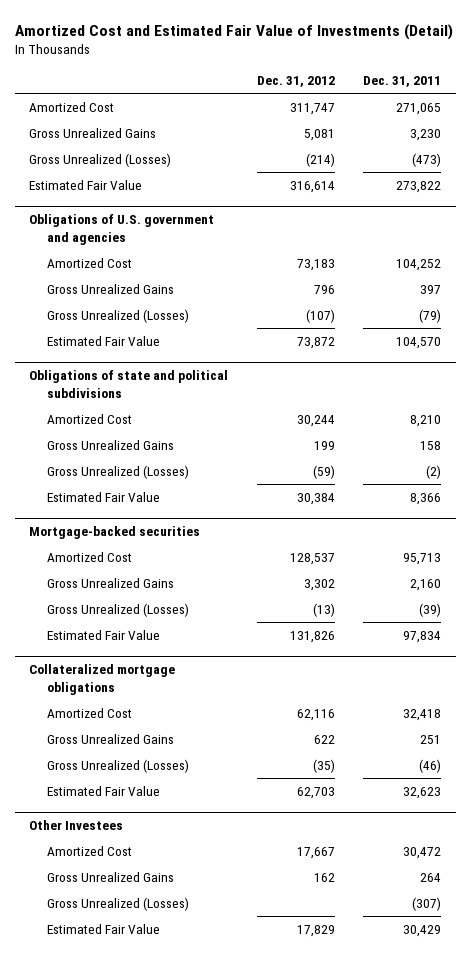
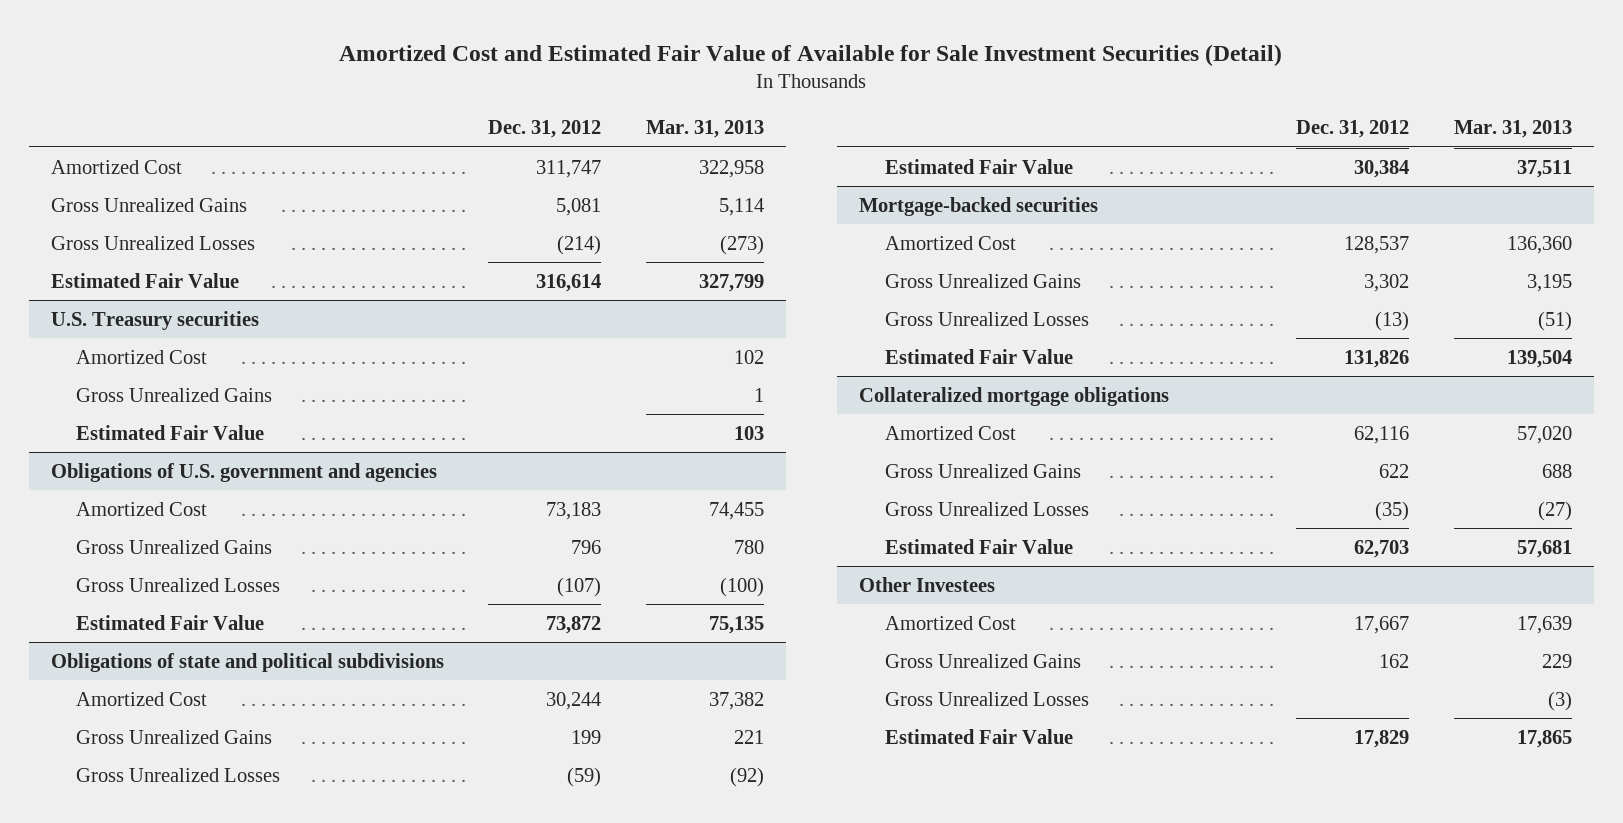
- Amortized Cost and Estimated Fair Value of Investments (Detail)
+ Amortized Cost and Estimated Fair Value of Available for Sale Investment Securities (Detail)
- | Dec. 31, 2012 | Dec. 31, 2011
+ | Dec. 31, 2012 | Mar. 31, 2013
- Gross Unrealized (Losses) | (214) | (473)
+ Gross Unrealized Losses | (214) | (273)
+ U.S. Treasury securities
+ Amortized Cost | | 102
+ Gross Unrealized Gains | | 1
+ Estimated Fair Value | | 103
@ Obligations of U.S. government and agencies
- Gross Unrealized (Losses) | (107) | (79)
+ Gross Unrealized Losses | (107) | (100)
@ Obligations of state and political subdivisions
- Gross Unrealized (Losses) | (59) | (2)
+ Gross Unrealized Losses | (59) | (92)
@ Mortgage-backed securities
- Gross Unrealized (Losses) | (13) | (39)
+ Gross Unrealized Losses | (13) | (51)
@ Collateralized mortgage obligations
- Gross Unrealized (Losses) | (35) | (46)
+ Gross Unrealized Losses | (35) | (27)
@ Other Investees
- Gross Unrealized (Losses) | | (307)
+ Gross Unrealized Losses | | (3)

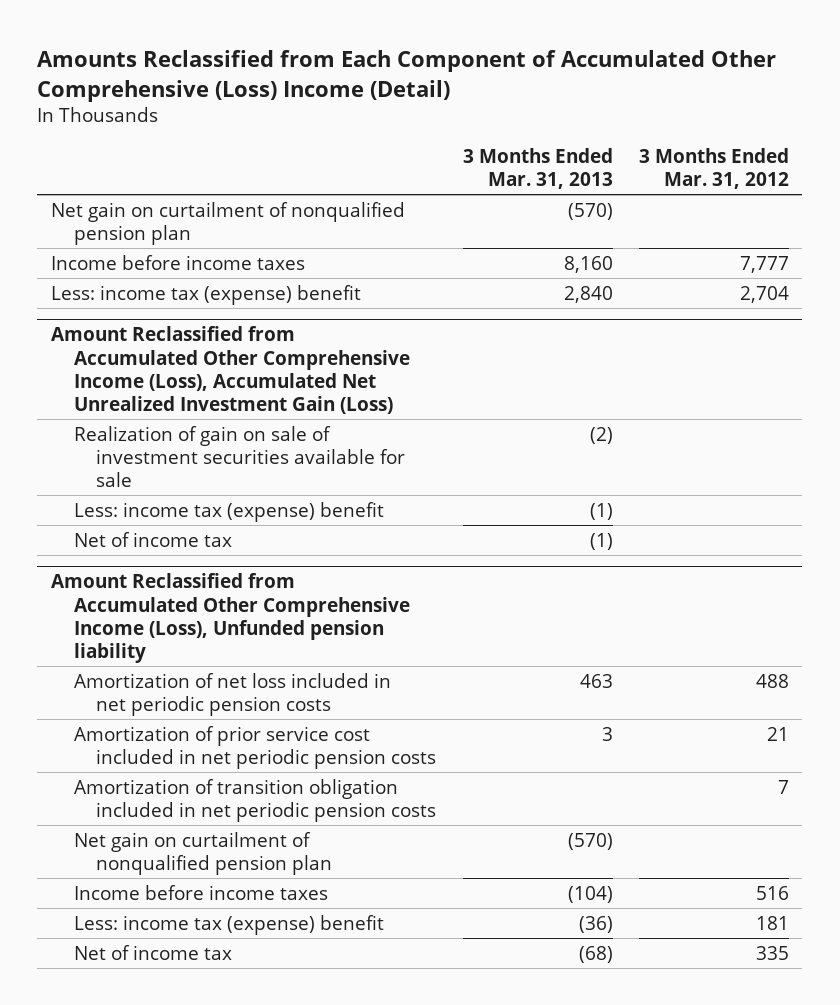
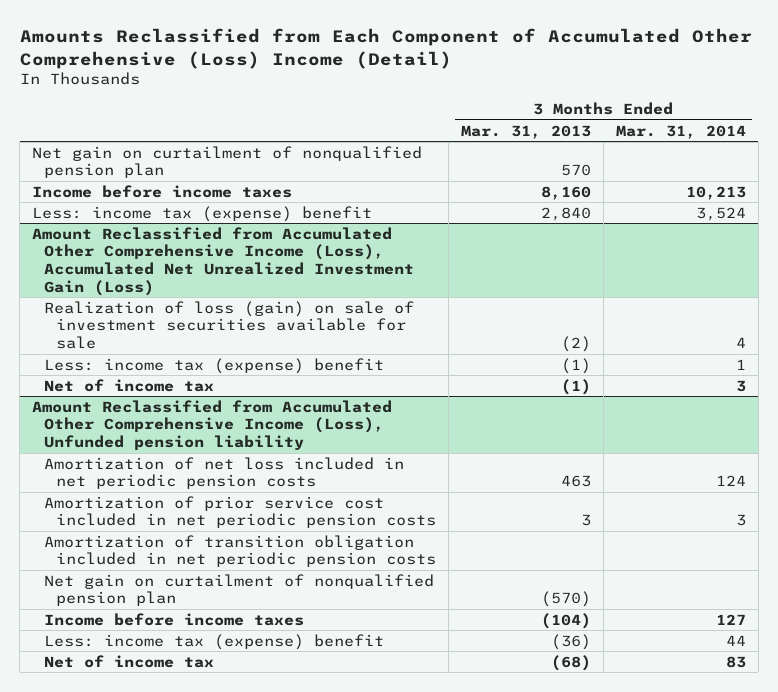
- | 3 Months Ended Mar. 31, 2013 | 3 Months Ended Mar. 31, 2012
+ | 3 Months Ended Mar. 31, 2013 | 3 Months Ended Mar. 31, 2014
- Net gain on curtailment of nonqualified pension plan | (570) |
+ Net gain on curtailment of nonqualified pension plan | 570 |
@ Amount Reclassified from Accumulated Other Comprehensive Income (Loss), Accumulated Net Unrealized Investment Gain (Loss)
- Realization of gain on sale of investment securities available for sale | (2) |
+ Realization of loss (gain) on sale of investment securities available for sale | (2) | 4

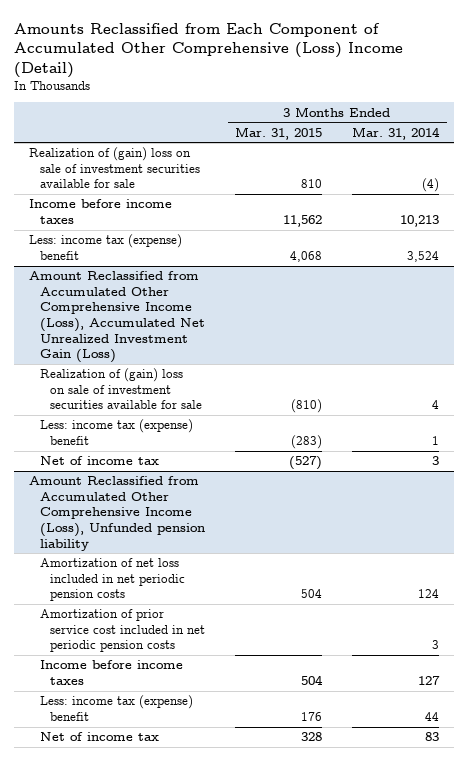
- | 3 Months Ended Mar. 31, 2013 | 3 Months Ended Mar. 31, 2014
+ | 3 Months Ended Mar. 31, 2015 | 3 Months Ended Mar. 31, 2014
- Net gain on curtailment of nonqualified pension plan | 570 |
+ Realization of (gain) loss on sale of investment securities available for sale | 810 | (4)
@ Amount Reclassified from Accumulated Other Comprehensive Income (Loss), Accumulated Net Unrealized Investment Gain (Loss)
- Realization of loss (gain) on sale of investment securities available for sale | (2) | 4
+ Realization of (gain) loss on sale of investment securities available for sale | (810) | 4
@ Amount Reclassified from Accumulated Other Comprehensive Income (Loss), Unfunded pension liability
- Amortization of transition obligation included in net periodic pension costs
- Net gain on curtailment of nonqualified pension plan | (570) |

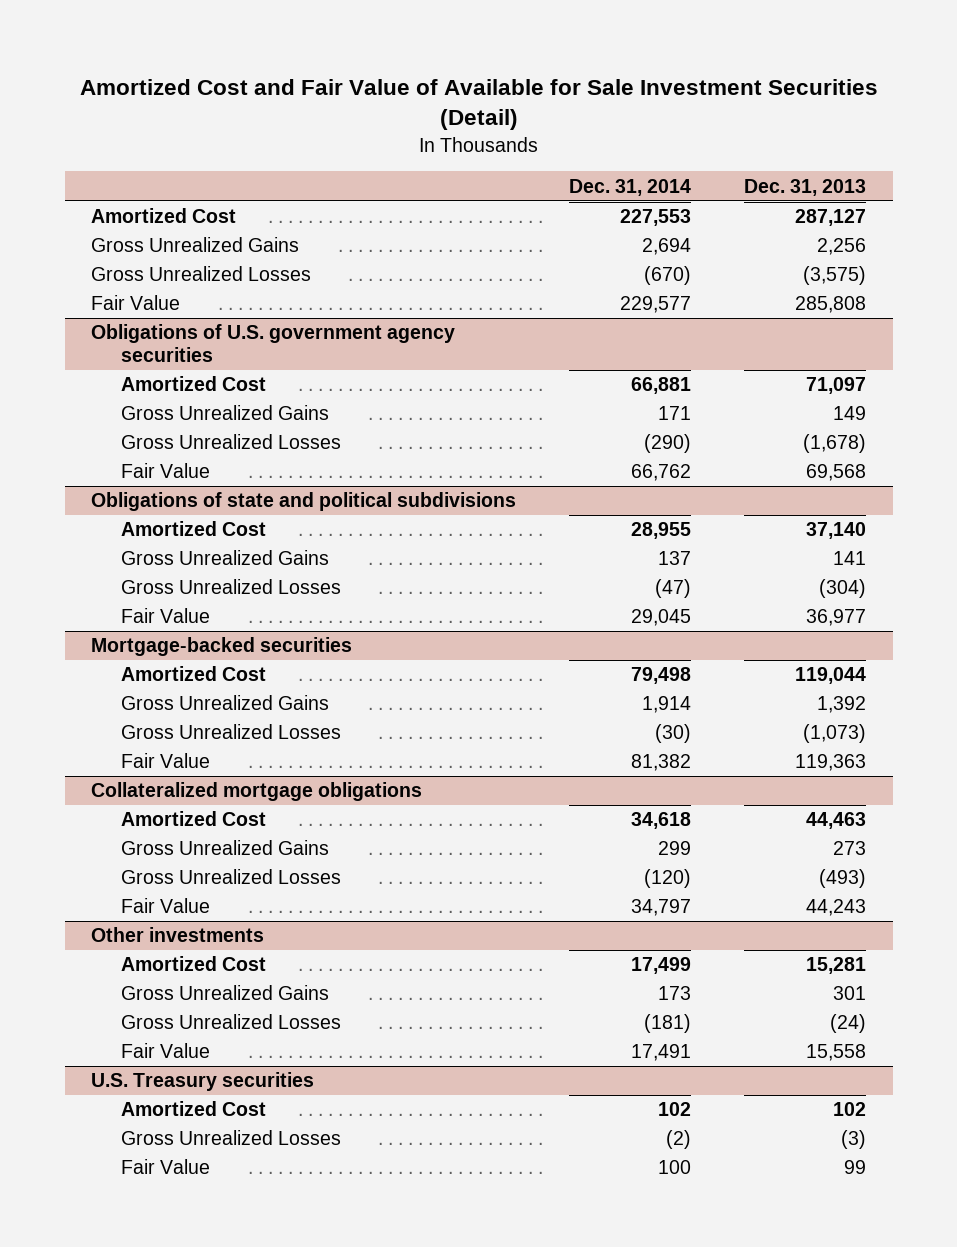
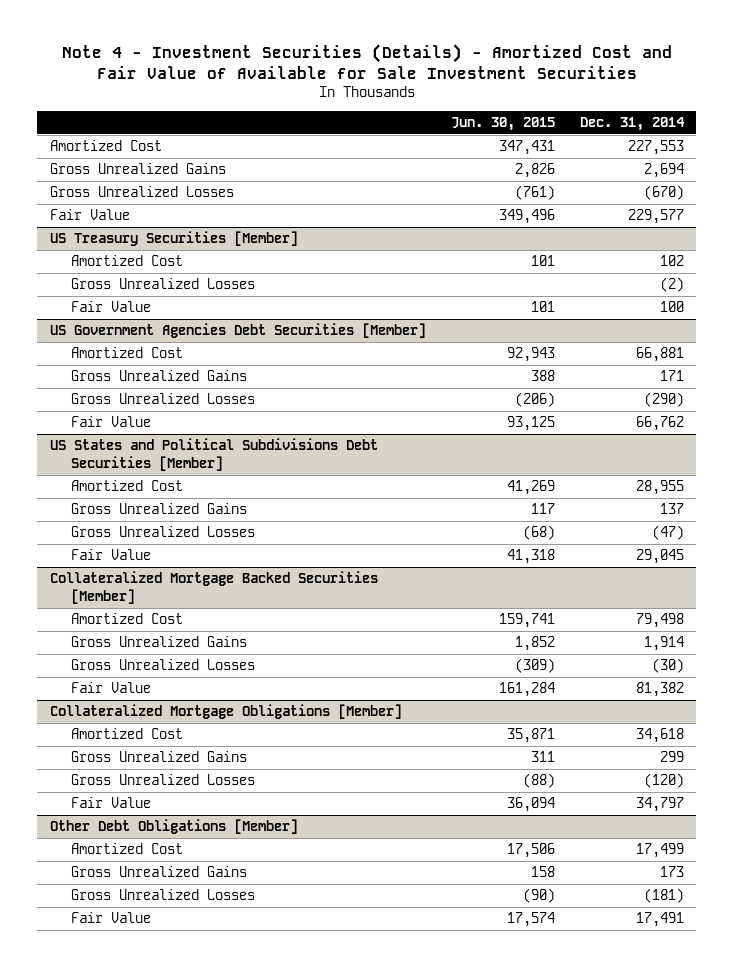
- Amortized Cost and Fair Value of Available for Sale Investment Securities (Detail)
+ Note 4 - Investment Securities (Details) - Amortized Cost and Fair Value of Available for Sale Investment Securities
- | Dec. 31, 2014 | Dec. 31, 2013
+ | Jun. 30, 2015 | Dec. 31, 2014
- Obligations of U.S. government agency securities
+ US Treasury Securities [Member]
+ Amortized Cost | 101 | 102
+ Gross Unrealized Losses | | (2)
+ Fair Value | 101 | 100
+ US Government Agencies Debt Securities [Member]
- Obligations of state and political subdivisions
+ US States and Political Subdivisions Debt Securities [Member]
- Mortgage-backed securities
+ Collateralized Mortgage Backed Securities [Member]
- Collateralized mortgage obligations
+ Collateralized Mortgage Obligations [Member]
- Other investments
+ Other Debt Obligations [Member]
- U.S. Treasury securities
- Amortized Cost | 102 | 102
- Gross Unrealized Losses | (2) | (3)
- Fair Value | 100 | 99

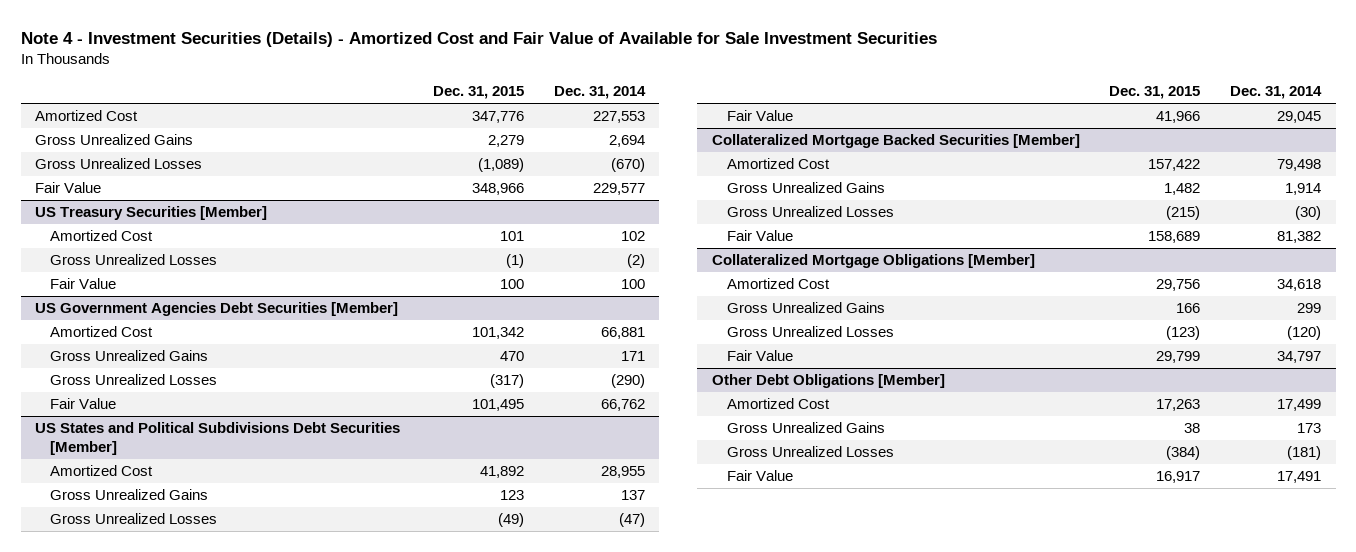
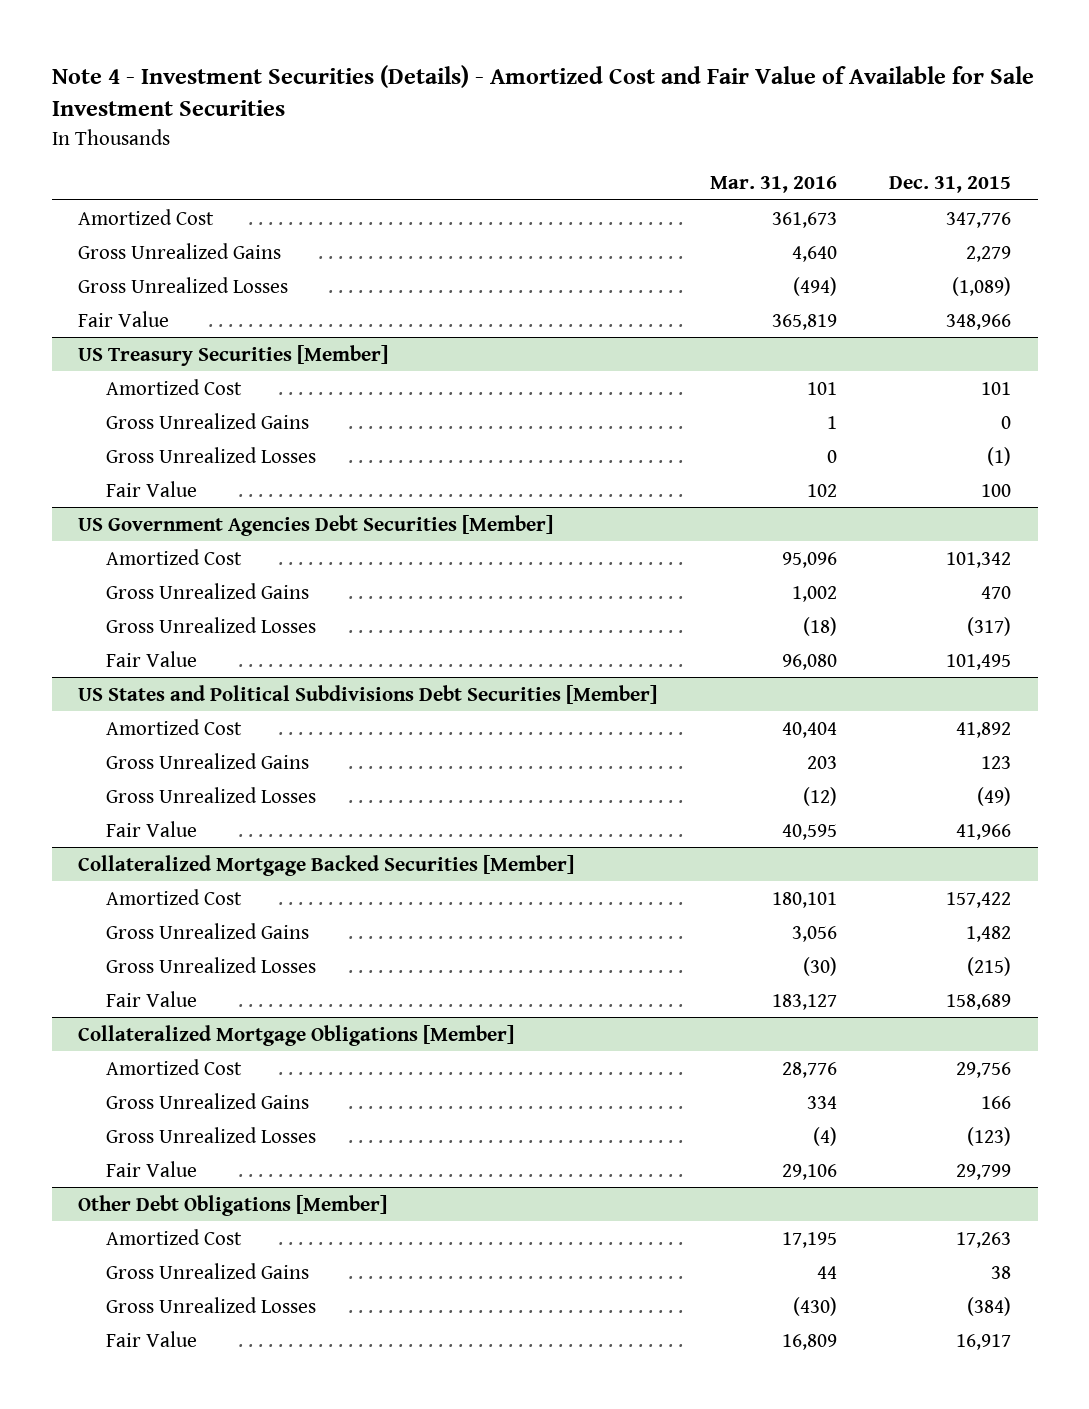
- | Dec. 31, 2015 | Dec. 31, 2014
+ | Mar. 31, 2016 | Dec. 31, 2015
@ US Treasury Securities [Member]
+ Gross Unrealized Gains | 1 | 0

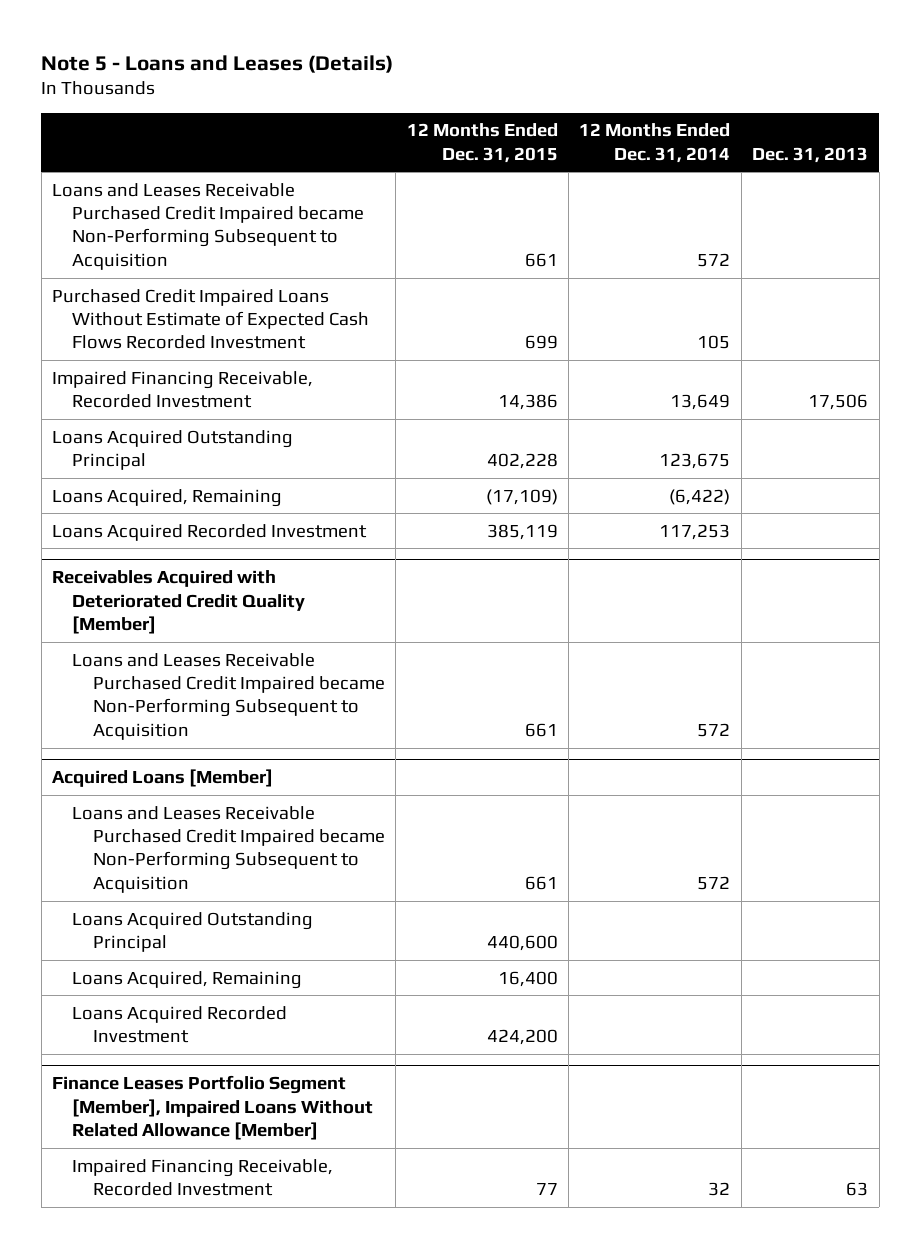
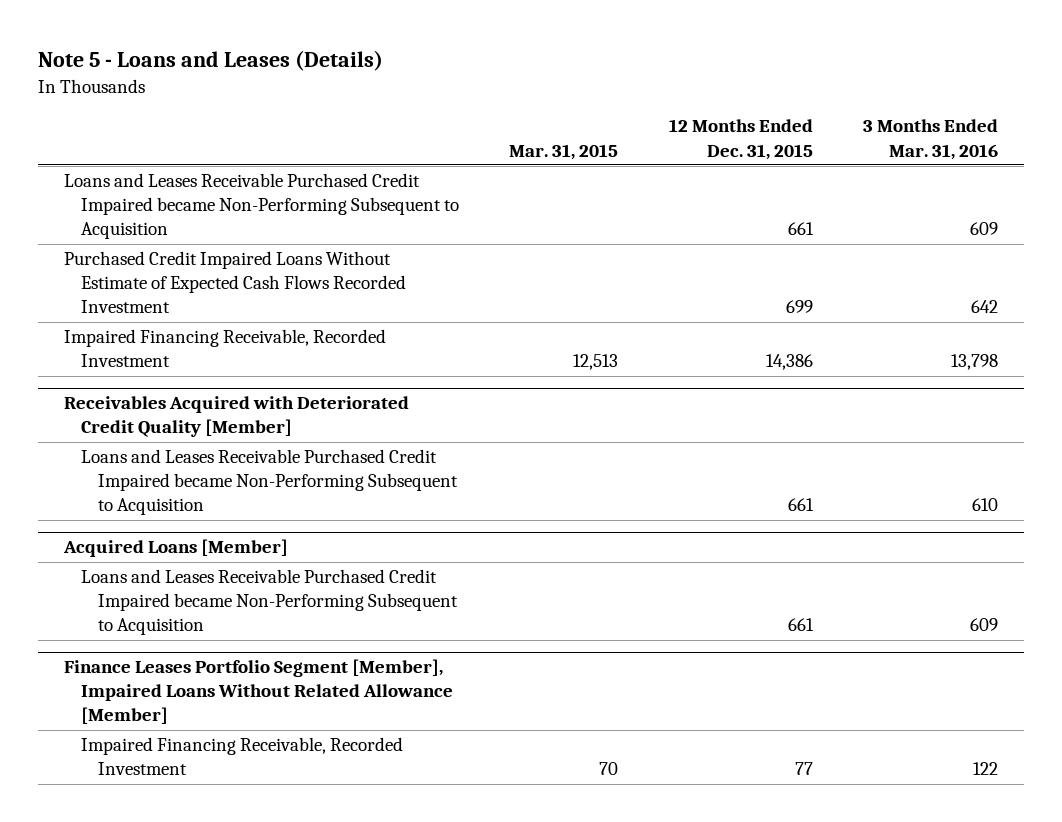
- | 12 Months Ended Dec. 31, 2015 | 12 Months Ended Dec. 31, 2014 | Dec. 31, 2013
+ | Mar. 31, 2015 | 12 Months Ended Dec. 31, 2015 | 3 Months Ended Mar. 31, 2016
- Loans Acquired Outstanding Principal | 402,228 | 123,675 |
- Loans Acquired, Remaining | (17,109) | (6,422) |
- Loans Acquired Recorded Investment | 385,119 | 117,253 |
@ Acquired Loans [Member]
- Loans Acquired Outstanding Principal | 440,600 | |
- Loans Acquired, Remaining | 16,400 | |
- Loans Acquired Recorded Investment | 424,200 | |

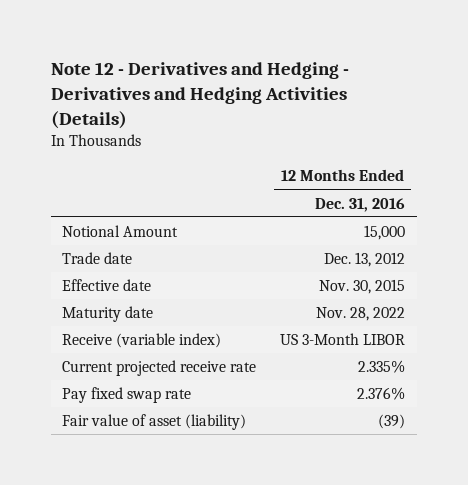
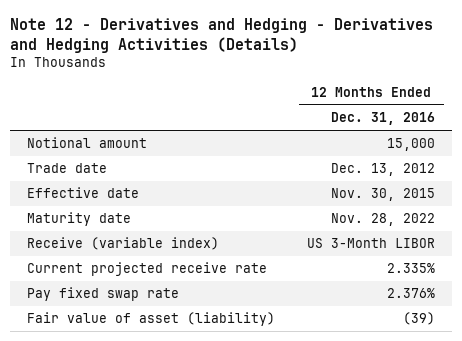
- Notional Amount | 15,000
+ Notional amount | 15,000

